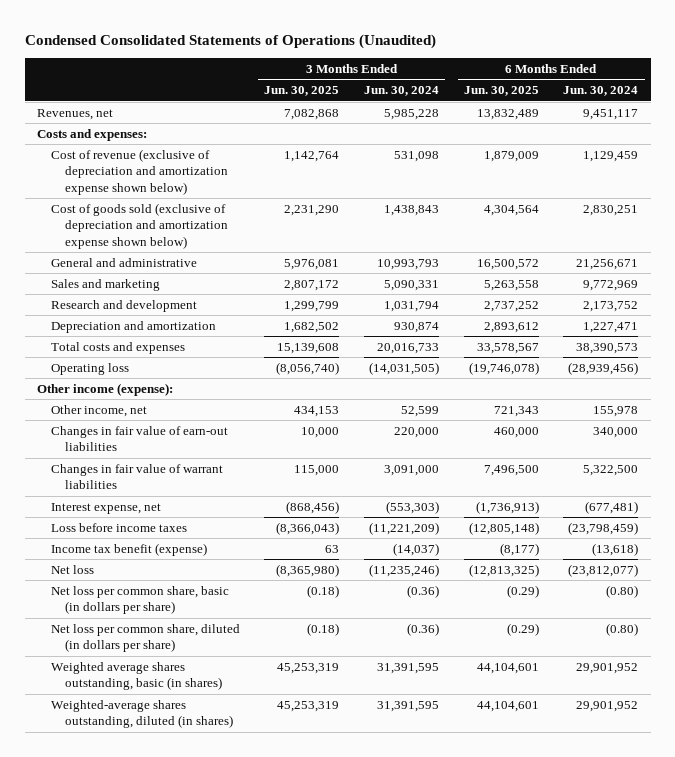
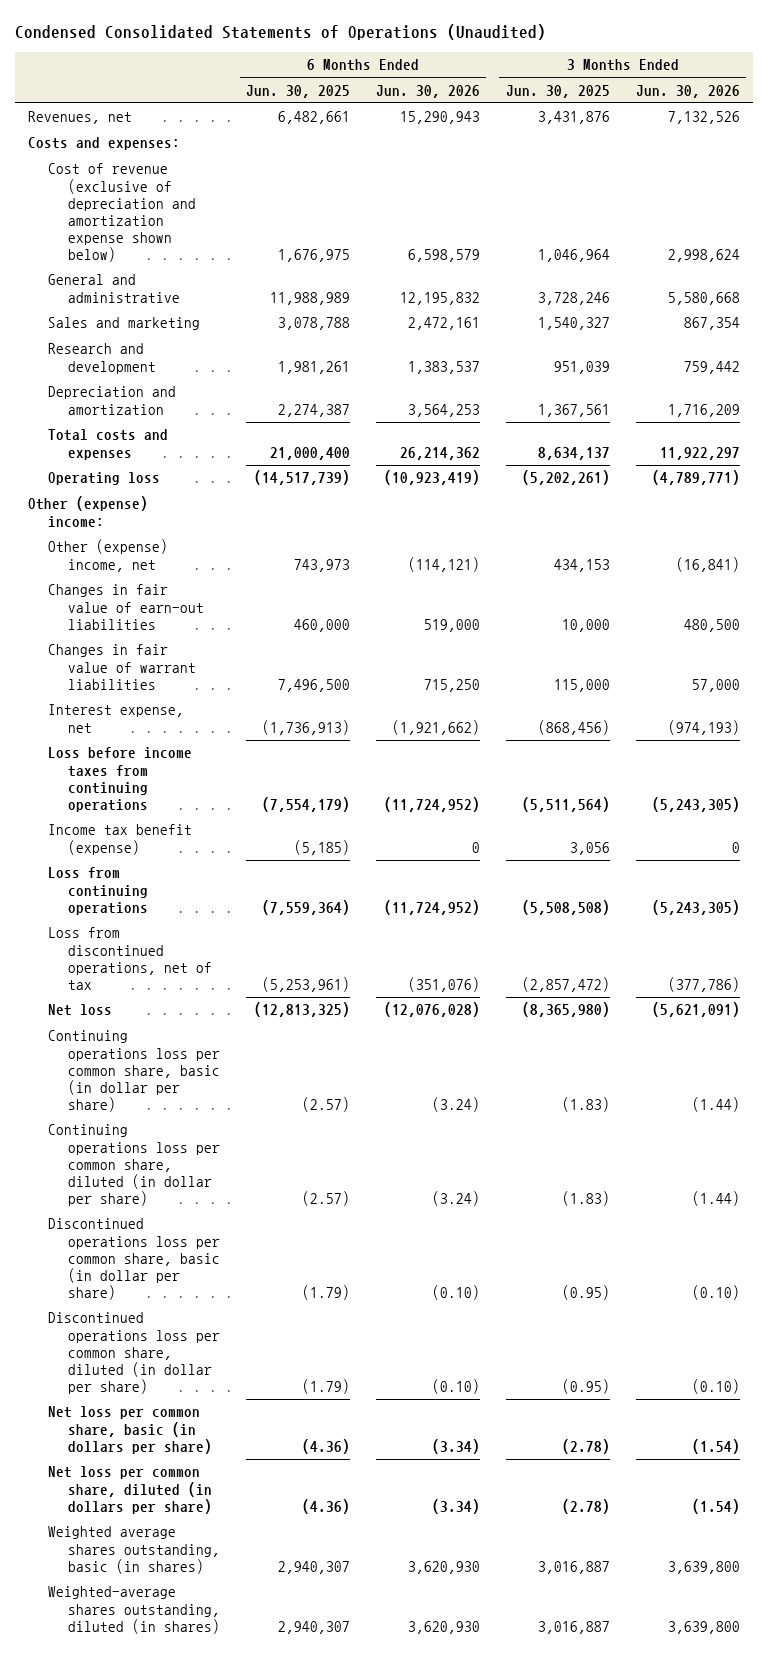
- | 3 Months Ended Jun. 30, 2025 | 3 Months Ended Jun. 30, 2024 | 6 Months Ended Jun. 30, 2025 | 6 Months Ended Jun. 30, 2024
+ | 6 Months Ended Jun. 30, 2025 | 6 Months Ended Jun. 30, 2026 | 3 Months Ended Jun. 30, 2025 | 3 Months Ended Jun. 30, 2026
- Revenues, net | 7,082,868 | 5,985,228 | 13,832,489 | 9,451,117
+ Revenues, net | 6,482,661 | 15,290,943 | 3,431,876 | 7,132,526
- Cost of revenue (exclusive of depreciation and amortization expense shown below) | 1,142,764 | 531,098 | 1,879,009 | 1,129,459
- Cost of goods sold (exclusive of depreciation and amortization expense shown below) | 2,231,290 | 1,438,843 | 4,304,564 | 2,830,251
- General and administrative | 5,976,081 | 10,993,793 | 16,500,572 | 21,256,671
- Sales and marketing | 2,807,172 | 5,090,331 | 5,263,558 | 9,772,969
- Research and development | 1,299,799 | 1,031,794 | 2,737,252 | 2,173,752
- Depreciation and amortization | 1,682,502 | 930,874 | 2,893,612 | 1,227,471
- Total costs and expenses | 15,139,608 | 20,016,733 | 33,578,567 | 38,390,573
- Operating loss | (8,056,740) | (14,031,505) | (19,746,078) | (28,939,456)
- Other income (expense):
- Other income, net | 434,153 | 52,599 | 721,343 | 155,978
+ Cost of revenue (exclusive of depreciation and amortization expense shown below) | 1,676,975 | 6,598,579 | 1,046,964 | 2,998,624
+ General and administrative | 11,988,989 | 12,195,832 | 3,728,246 | 5,580,668
+ Sales and marketing | 3,078,788 | 2,472,161 | 1,540,327 | 867,354
+ Research and development | 1,981,261 | 1,383,537 | 951,039 | 759,442
+ Depreciation and amortization | 2,274,387 | 3,564,253 | 1,367,561 | 1,716,209
+ Total costs and expenses | 21,000,400 | 26,214,362 | 8,634,137 | 11,922,297
+ Operating loss | (14,517,739) | (10,923,419) | (5,202,261) | (4,789,771)
+ Other (expense) income:
+ Other (expense) income, net | 743,973 | (114,121) | 434,153 | (16,841)
- Loss before income taxes | (8,366,043) | (11,221,209) | (12,805,148) | (23,798,459)
- Income tax benefit (expense) | 63 | (14,037) | (8,177) | (13,618)
+ Loss before income taxes from continuing operations | (7,554,179) | (11,724,952) | (5,511,564) | (5,243,305)
+ Income tax benefit (expense) | (5,185) | 0 | 3,056 | 0
+ Loss from continuing operations | (7,559,364) | (11,724,952) | (5,508,508) | (5,243,305)
+ Loss from discontinued operations, net of tax | (5,253,961) | (351,076) | (2,857,472) | (377,786)
- Net loss per common share, basic (in dollars per share) | (0.18) | (0.36) | (0.29) | (0.80)
- Net loss per common share, diluted (in dollars per share) | (0.18) | (0.36) | (0.29) | (0.80)
- Weighted average shares outstanding, basic (in shares) | 45,253,319 | 31,391,595 | 44,104,601 | 29,901,952
- Weighted-average shares outstanding, diluted (in shares) | 45,253,319 | 31,391,595 | 44,104,601 | 29,901,952
+ Continuing operations loss per common share, basic (in dollar per share) | (2.57) | (3.24) | (1.83) | (1.44)
+ Continuing operations loss per common share, diluted (in dollar per share) | (2.57) | (3.24) | (1.83) | (1.44)
+ Discontinued operations loss per common share, basic (in dollar per share) | (1.79) | (0.10) | (0.95) | (0.10)
+ Discontinued operations loss per common share, diluted (in dollar per share) | (1.79) | (0.10) | (0.95) | (0.10)
+ Net loss per common share, basic (in dollars per share) | (4.36) | (3.34) | (2.78) | (1.54)
+ Net loss per common share, diluted (in dollars per share) | (4.36) | (3.34) | (2.78) | (1.54)
+ Weighted average shares outstanding, basic (in shares) | 2,940,307 | 3,620,930 | 3,016,887 | 3,639,800
+ Weighted-average shares outstanding, diluted (in shares) | 2,940,307 | 3,620,930 | 3,016,887 | 3,639,800

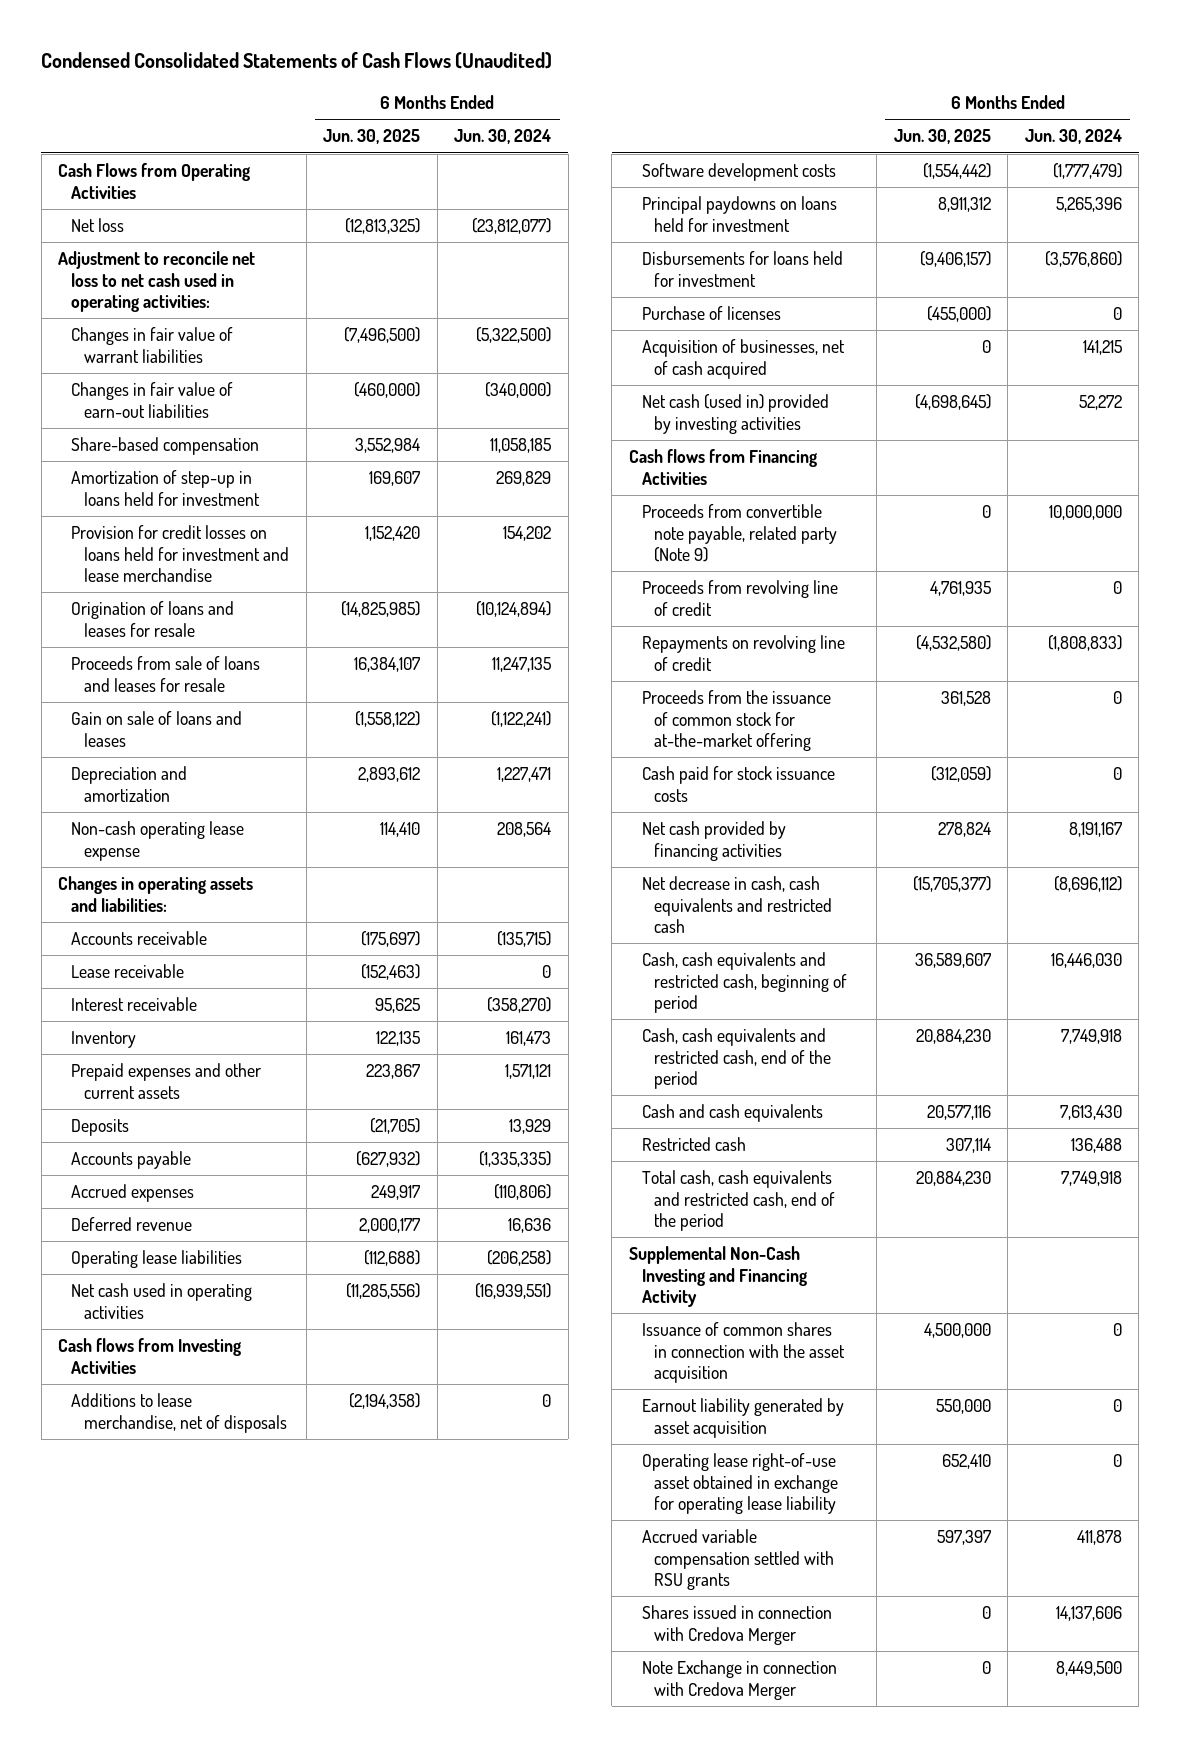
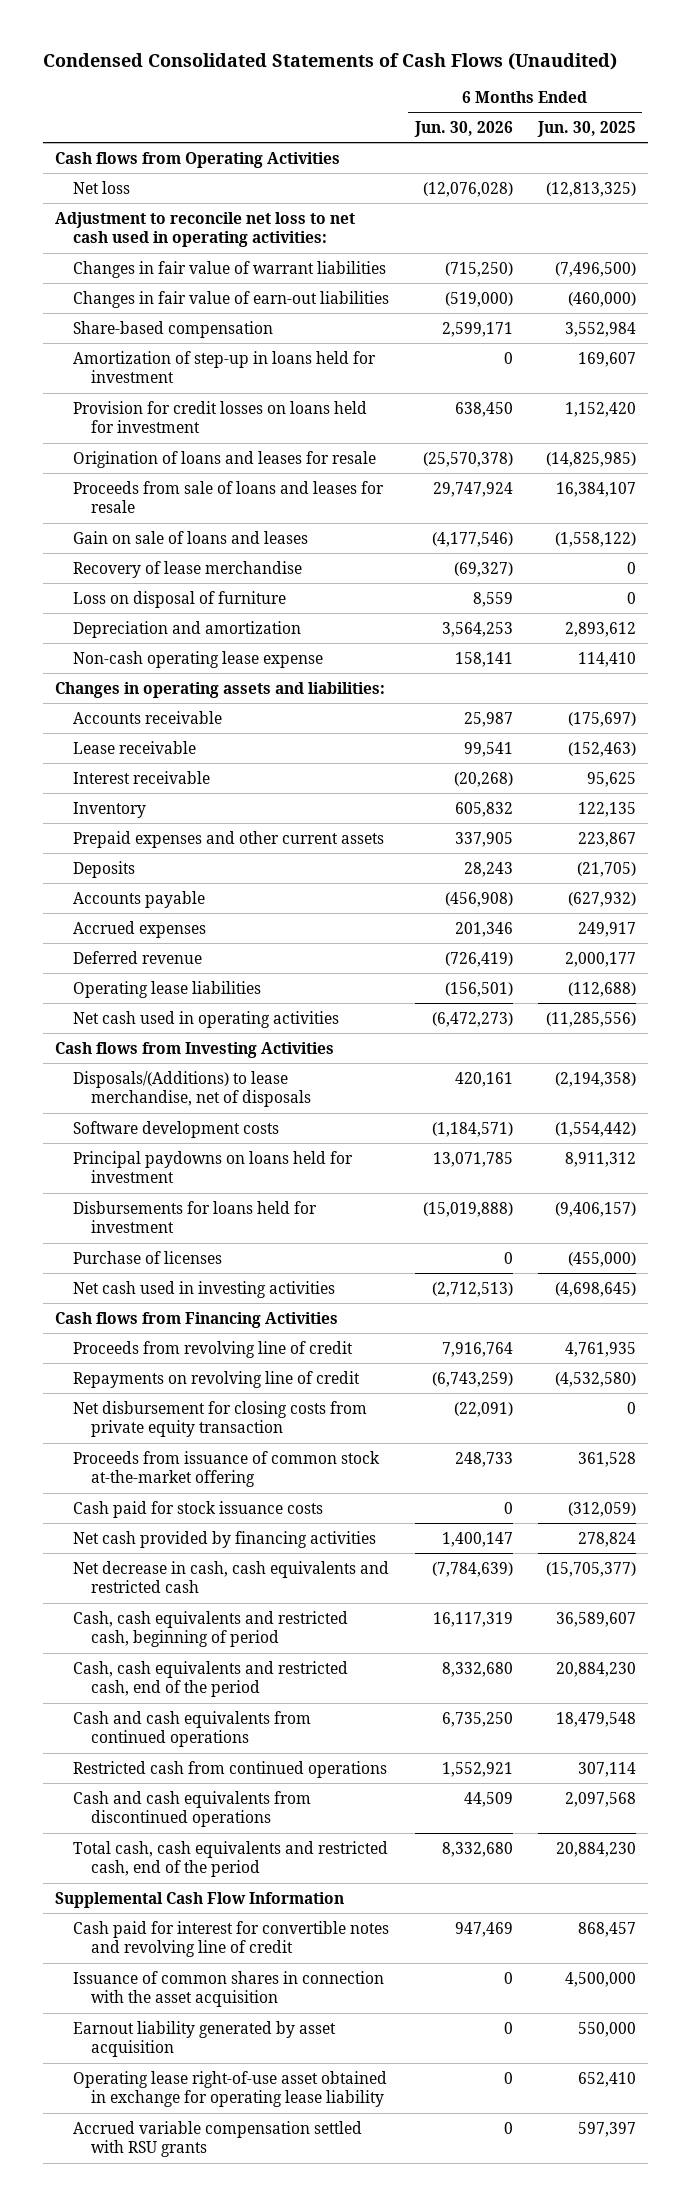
- | 6 Months Ended Jun. 30, 2025 | 6 Months Ended Jun. 30, 2024
+ | 6 Months Ended Jun. 30, 2026 | 6 Months Ended Jun. 30, 2025
- Cash Flows from Operating Activities
+ Cash flows from Operating Activities
- Provision for credit losses on loans held for investment and lease merchandise | 1,152,420 | 154,202
+ Provision for credit losses on loans held for investment | 638,450 | 1,152,420
+ Recovery of lease merchandise | (69,327) | 0
+ Loss on disposal of furniture | 8,559 | 0
- Additions to lease merchandise, net of disposals | (2,194,358) | 0
+ Disposals/(Additions) to lease merchandise, net of disposals | 420,161 | (2,194,358)
- Acquisition of businesses, net of cash acquired | 0 | 141,215
- Net cash (used in) provided by investing activities | (4,698,645) | 52,272
+ Net cash used in investing activities | (2,712,513) | (4,698,645)
- Proceeds from convertible note payable, related party (Note 9) | 0 | 10,000,000
- Proceeds from the issuance of common stock for at-the-market offering | 361,528 | 0
+ Net disbursement for closing costs from private equity transaction | (22,091) | 0
+ Proceeds from issuance of common stock at-the-market offering | 248,733 | 361,528
- Cash and cash equivalents | 20,577,116 | 7,613,430
- Restricted cash | 307,114 | 136,488
+ Cash and cash equivalents from continued operations | 6,735,250 | 18,479,548
+ Restricted cash from continued operations | 1,552,921 | 307,114
+ Cash and cash equivalents from discontinued operations | 44,509 | 2,097,568
- Supplemental Non-Cash Investing and Financing Activity
+ Supplemental Cash Flow Information
+ Cash paid for interest for convertible notes and revolving line of credit | 947,469 | 868,457
- Shares issued in connection with Credova Merger | 0 | 14,137,606
- Note Exchange in connection with Credova Merger | 0 | 8,449,500

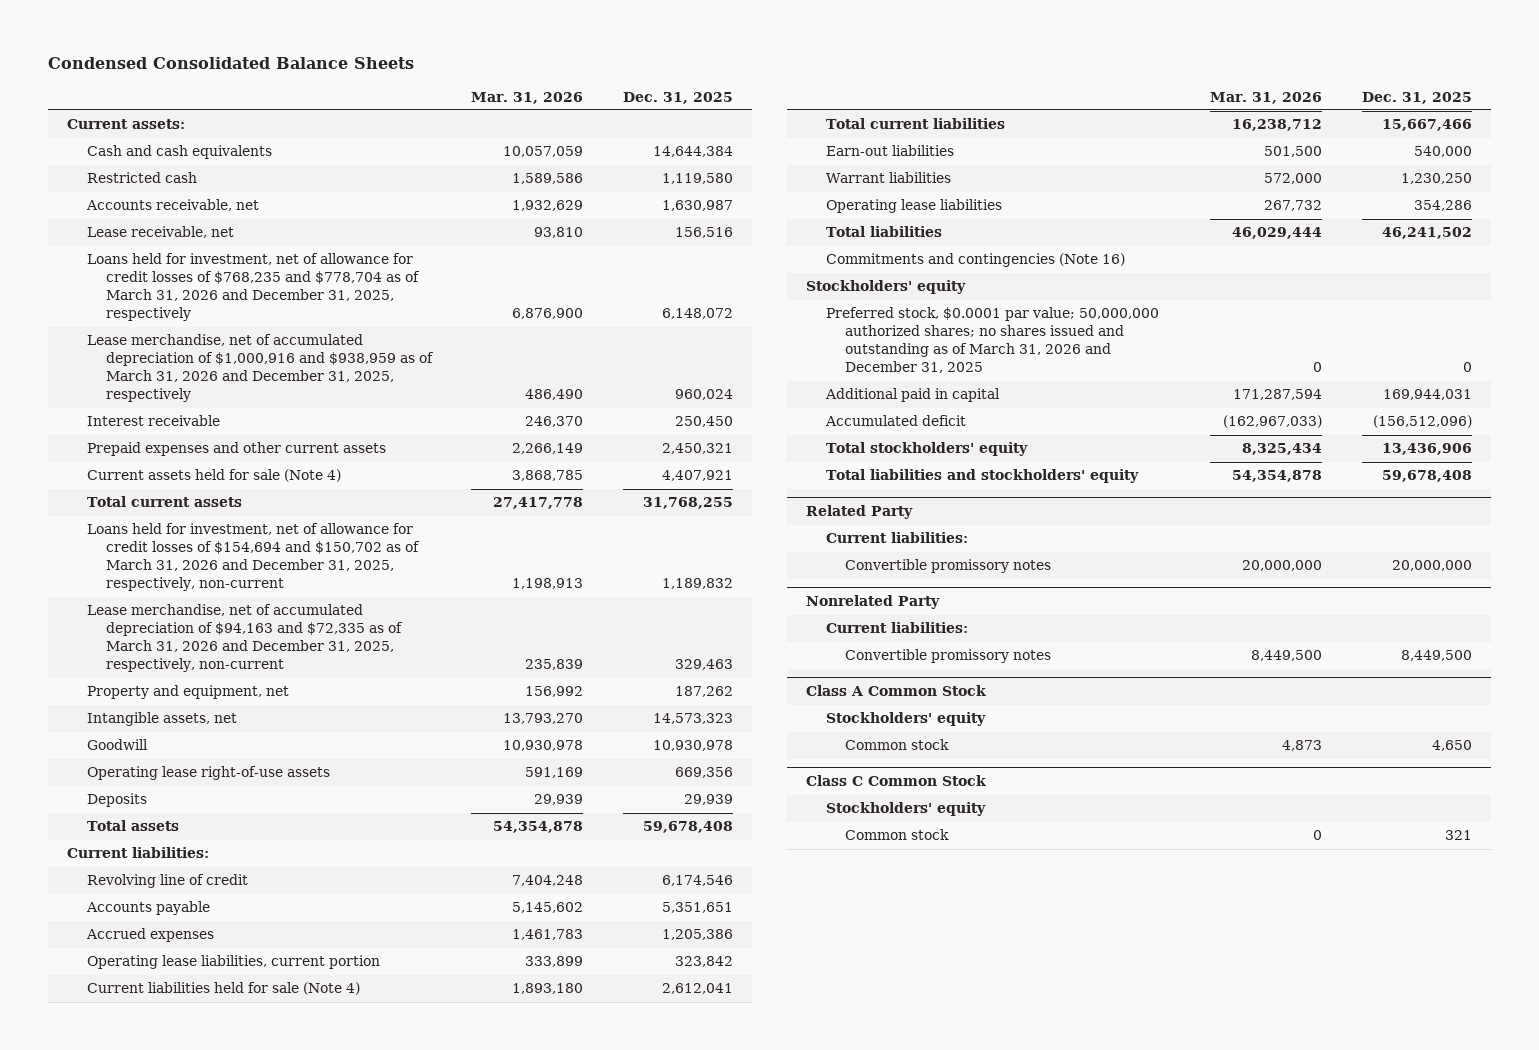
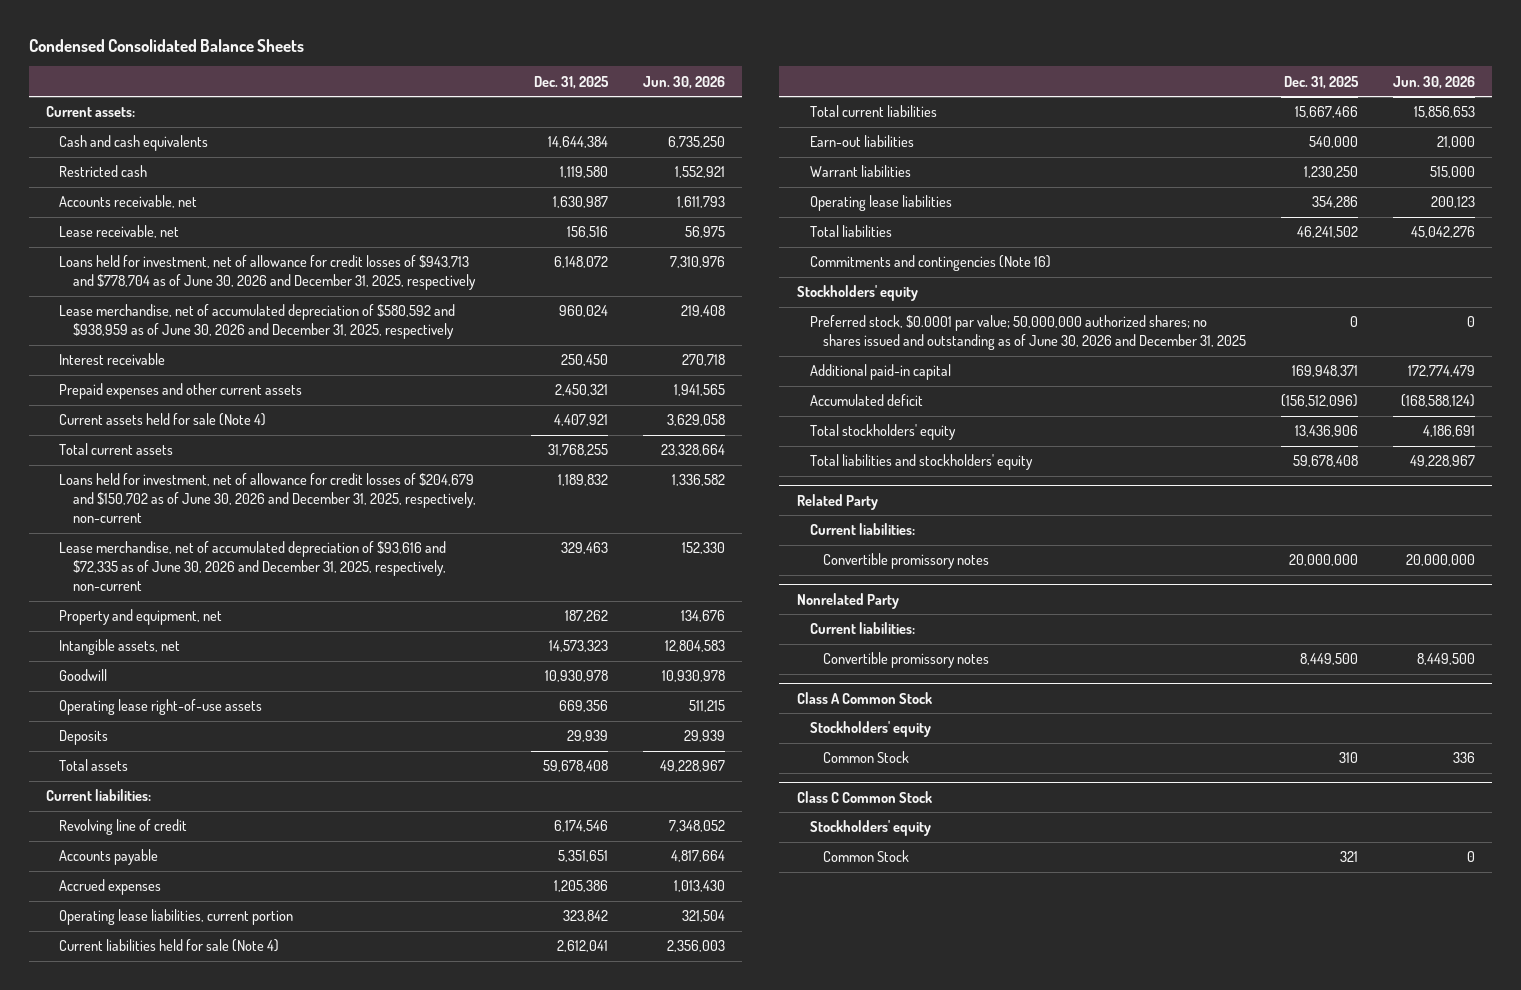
- | Mar. 31, 2026 | Dec. 31, 2025
+ | Dec. 31, 2025 | Jun. 30, 2026
- Loans held for investment, net of allowance for credit losses of $768,235 and $778,704 as of March 31, 2026 and December 31, 2025, respectively | 6,876,900 | 6,148,072
- Lease merchandise, net of accumulated depreciation of $1,000,916 and $938,959 as of March 31, 2026 and December 31, 2025, respectively | 486,490 | 960,024
+ Loans held for investment, net of allowance for credit losses of $943,713 and $778,704 as of June 30, 2026 and December 31, 2025, respectively | 6,148,072 | 7,310,976
+ Lease merchandise, net of accumulated depreciation of $580,592 and $938,959 as of June 30, 2026 and December 31, 2025, respectively | 960,024 | 219,408
- Loans held for investment, net of allowance for credit losses of $154,694 and $150,702 as of March 31, 2026 and December 31, 2025, respectively, non-current | 1,198,913 | 1,189,832
- Lease merchandise, net of accumulated depreciation of $94,163 and $72,335 as of March 31, 2026 and December 31, 2025, respectively, non-current | 235,839 | 329,463
+ Loans held for investment, net of allowance for credit losses of $204,679 and $150,702 as of June 30, 2026 and December 31, 2025, respectively, non-current | 1,189,832 | 1,336,582
+ Lease merchandise, net of accumulated depreciation of $93,616 and $72,335 as of June 30, 2026 and December 31, 2025, respectively, non-current | 329,463 | 152,330
- Preferred stock, $0.0001 par value; 50,000,000 authorized shares; no shares issued and outstanding as of March 31, 2026 and December 31, 2025 | 0 | 0
- Additional paid in capital | 171,287,594 | 169,944,031
+ Preferred stock, $0.0001 par value; 50,000,000 authorized shares; no shares issued and outstanding as of June 30, 2026 and December 31, 2025 | 0 | 0
+ Additional paid-in capital | 169,948,371 | 172,774,479
@ Class A Common Stock
- Common stock | 4,873 | 4,650
+ Common Stock | 310 | 336
@ Class C Common Stock
- Common stock | 0 | 321
+ Common Stock | 321 | 0

